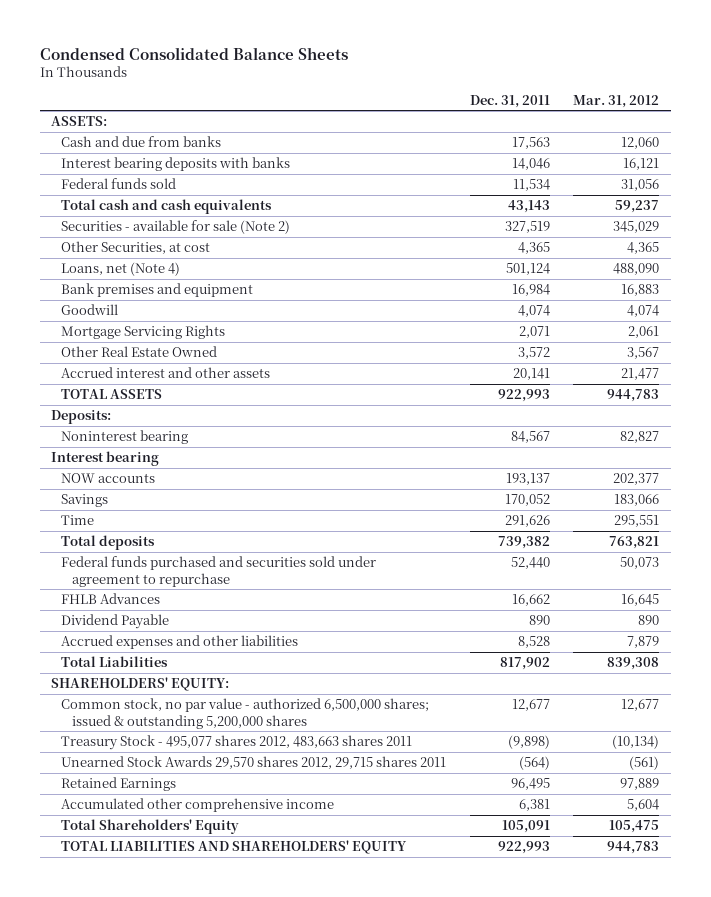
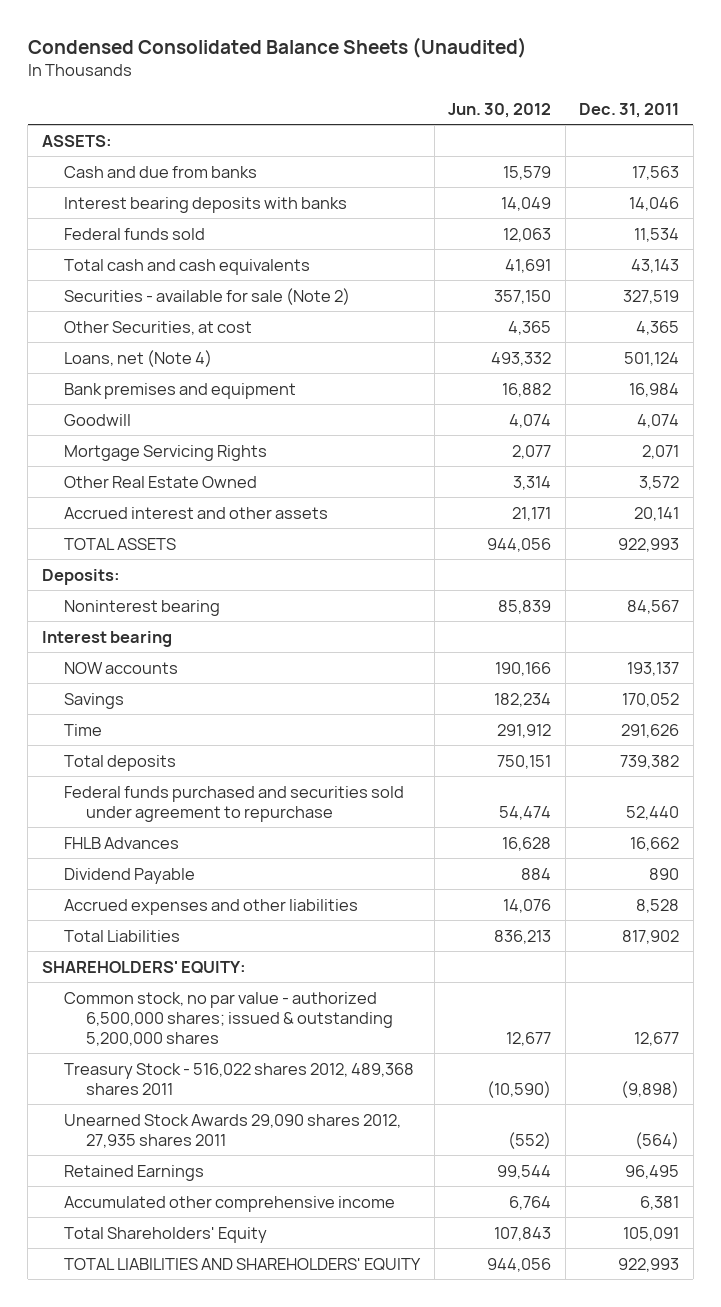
- Condensed Consolidated Balance Sheets
+ Condensed Consolidated Balance Sheets (Unaudited)
- | Dec. 31, 2011 | Mar. 31, 2012
+ | Jun. 30, 2012 | Dec. 31, 2011
- Treasury Stock - 495,077 shares 2012, 483,663 shares 2011 | (9,898) | (10,134)
- Unearned Stock Awards 29,570 shares 2012, 29,715 shares 2011 | (564) | (561)
+ Treasury Stock - 516,022 shares 2012, 489,368 shares 2011 | (10,590) | (9,898)
+ Unearned Stock Awards 29,090 shares 2012, 27,935 shares 2011 | (552) | (564)

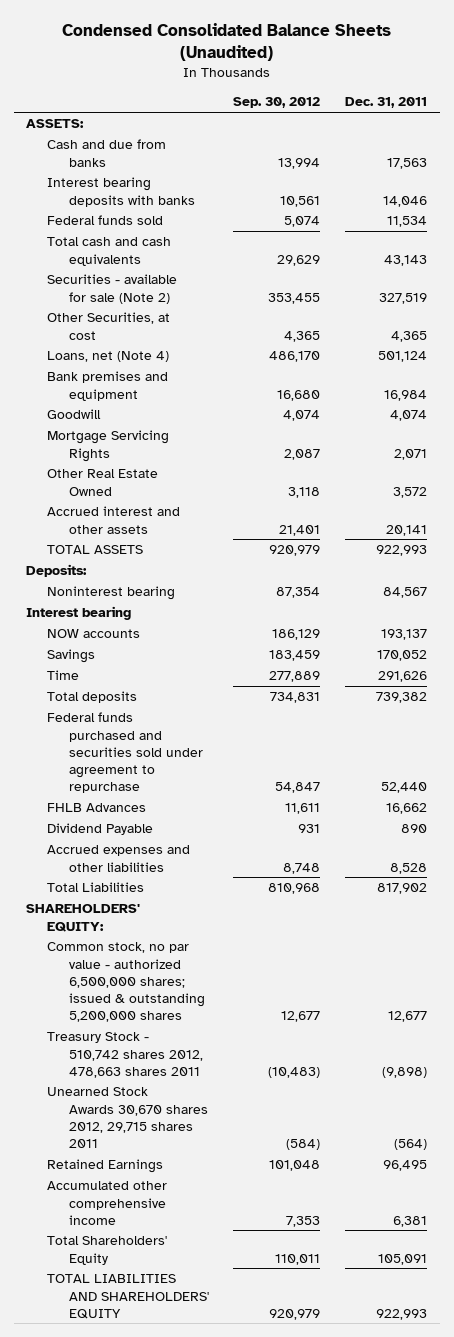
- | Jun. 30, 2012 | Dec. 31, 2011
+ | Sep. 30, 2012 | Dec. 31, 2011
- Treasury Stock - 516,022 shares 2012, 489,368 shares 2011 | (10,590) | (9,898)
- Unearned Stock Awards 29,090 shares 2012, 27,935 shares 2011 | (552) | (564)
+ Treasury Stock - 510,742 shares 2012, 478,663 shares 2011 | (10,483) | (9,898)
+ Unearned Stock Awards 30,670 shares 2012, 29,715 shares 2011 | (584) | (564)

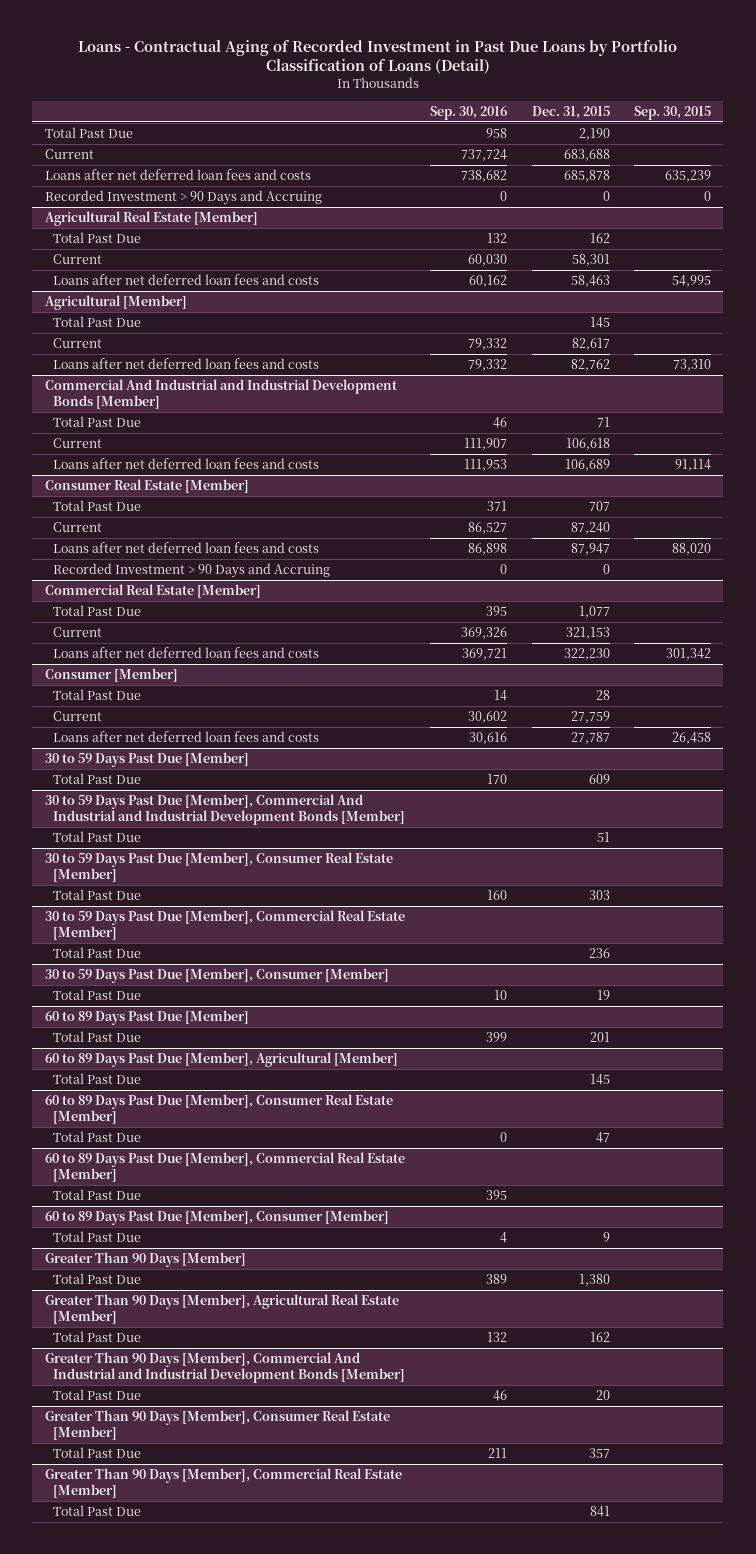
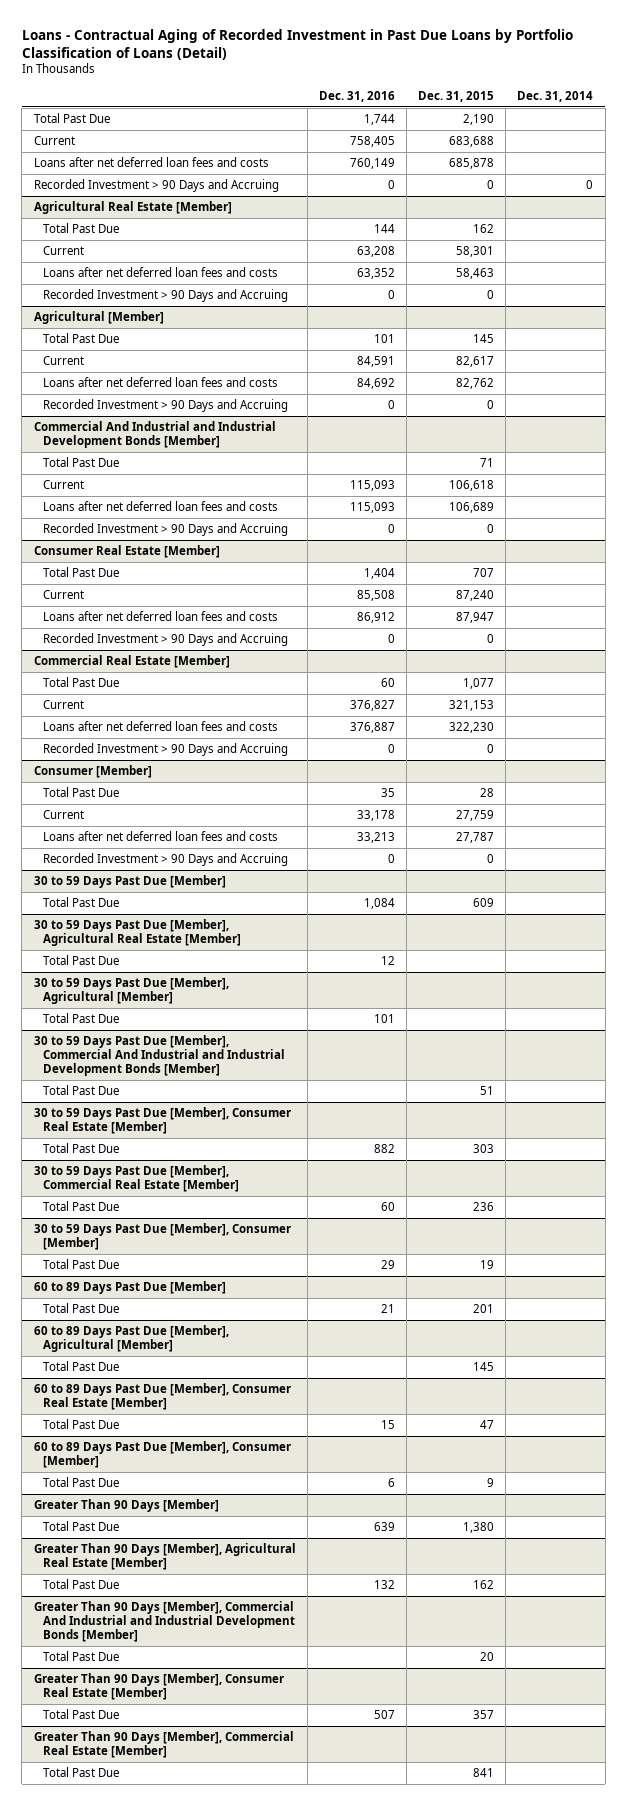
- | Sep. 30, 2016 | Dec. 31, 2015 | Sep. 30, 2015
+ | Dec. 31, 2016 | Dec. 31, 2015 | Dec. 31, 2014
@ Agricultural Real Estate [Member]
+ Recorded Investment > 90 Days and Accruing | 0 | 0 |
@ Agricultural [Member]
+ Recorded Investment > 90 Days and Accruing | 0 | 0 |
@ Commercial And Industrial and Industrial Development Bonds [Member]
+ Recorded Investment > 90 Days and Accruing | 0 | 0 |
@ Commercial Real Estate [Member]
+ Recorded Investment > 90 Days and Accruing | 0 | 0 |
@ Consumer [Member]
+ Recorded Investment > 90 Days and Accruing | 0 | 0 |
+ 30 to 59 Days Past Due [Member], Agricultural Real Estate [Member]
+ Total Past Due | 12 | |
+ 30 to 59 Days Past Due [Member], Agricultural [Member]
+ Total Past Due | 101 | |
- 60 to 89 Days Past Due [Member], Commercial Real Estate [Member]
- Total Past Due | 395 | |

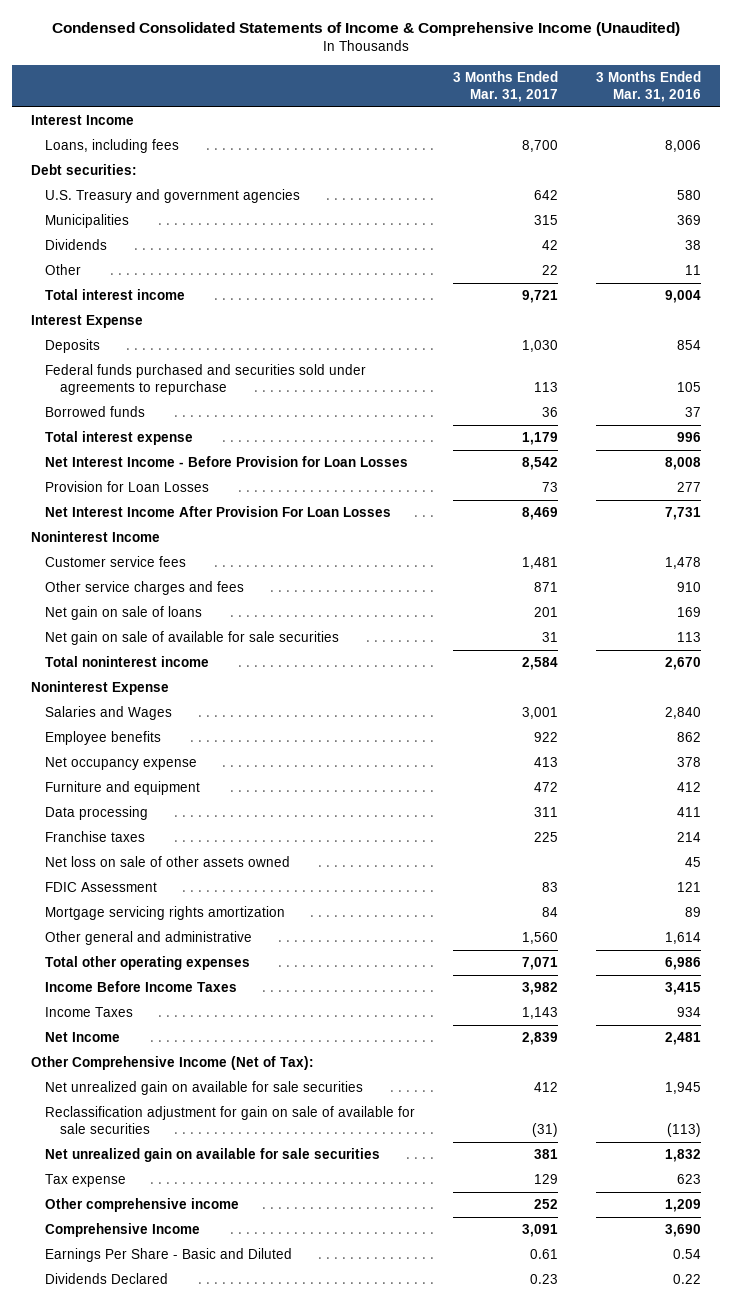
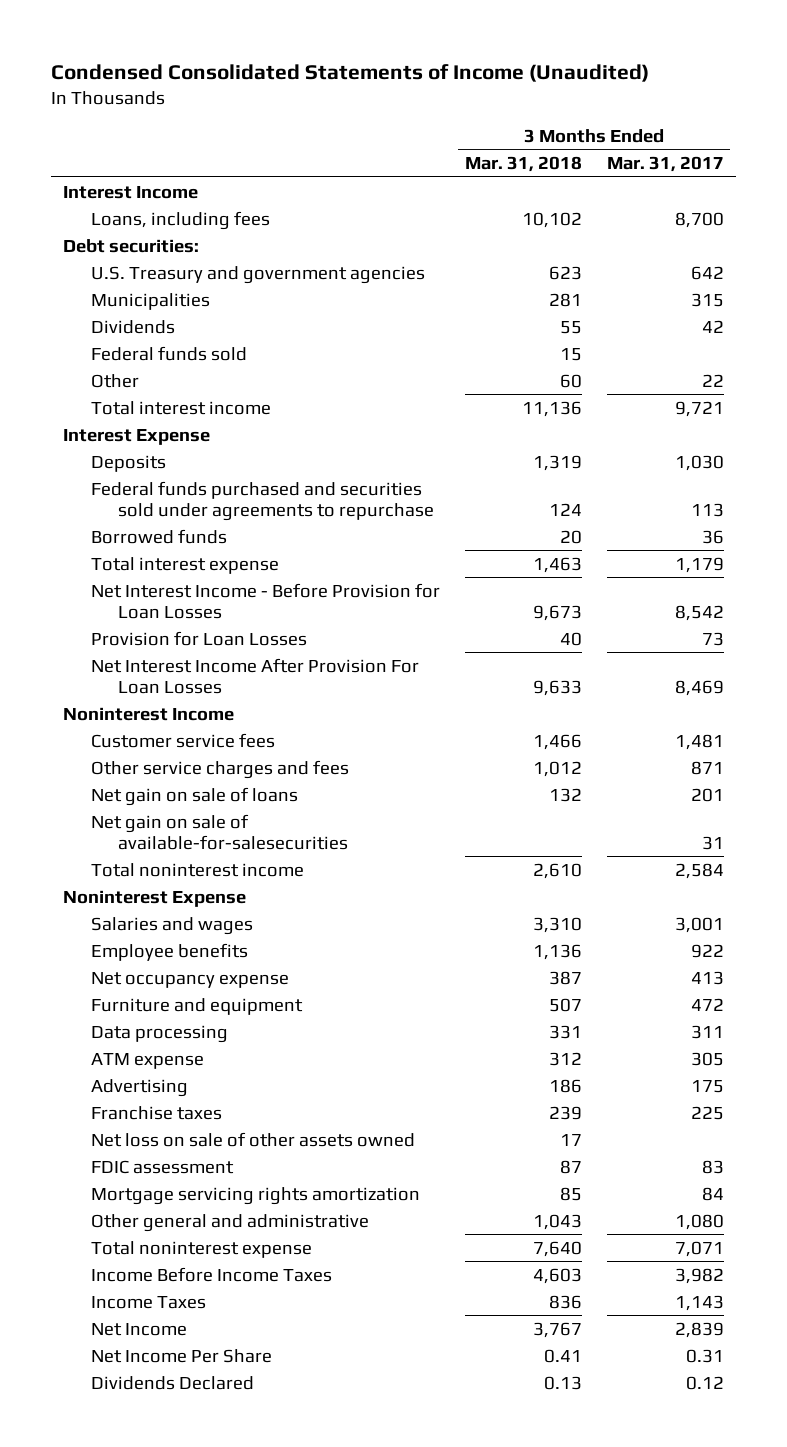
- Condensed Consolidated Statements of Income & Comprehensive Income (Unaudited)
+ Condensed Consolidated Statements of Income (Unaudited)
- | 3 Months Ended Mar. 31, 2017 | 3 Months Ended Mar. 31, 2016
+ | 3 Months Ended Mar. 31, 2018 | 3 Months Ended Mar. 31, 2017
+ Federal funds sold | 15 |
- Net gain on sale of available for sale securities | 31 | 113
+ Net gain on sale of available-for-salesecurities | | 31
- Salaries and Wages | 3,001 | 2,840
+ Salaries and wages | 3,310 | 3,001
+ ATM expense | 312 | 305
+ Advertising | 186 | 175
- FDIC Assessment | 83 | 121
+ FDIC assessment | 87 | 83
- Other general and administrative | 1,560 | 1,614
- Total other operating expenses | 7,071 | 6,986
+ Other general and administrative | 1,043 | 1,080
+ Total noninterest expense | 7,640 | 7,071
- Other Comprehensive Income (Net of Tax):
- Net unrealized gain on available for sale securities | 412 | 1,945
- Reclassification adjustment for gain on sale of available for sale securities | (31) | (113)
- Net unrealized gain on available for sale securities | 381 | 1,832
- Tax expense | 129 | 623
- Other comprehensive income | 252 | 1,209
- Comprehensive Income | 3,091 | 3,690
- Earnings Per Share - Basic and Diluted | 0.61 | 0.54
- Dividends Declared | 0.23 | 0.22
+ Net Income Per Share | 0.41 | 0.31
+ Dividends Declared | 0.13 | 0.12

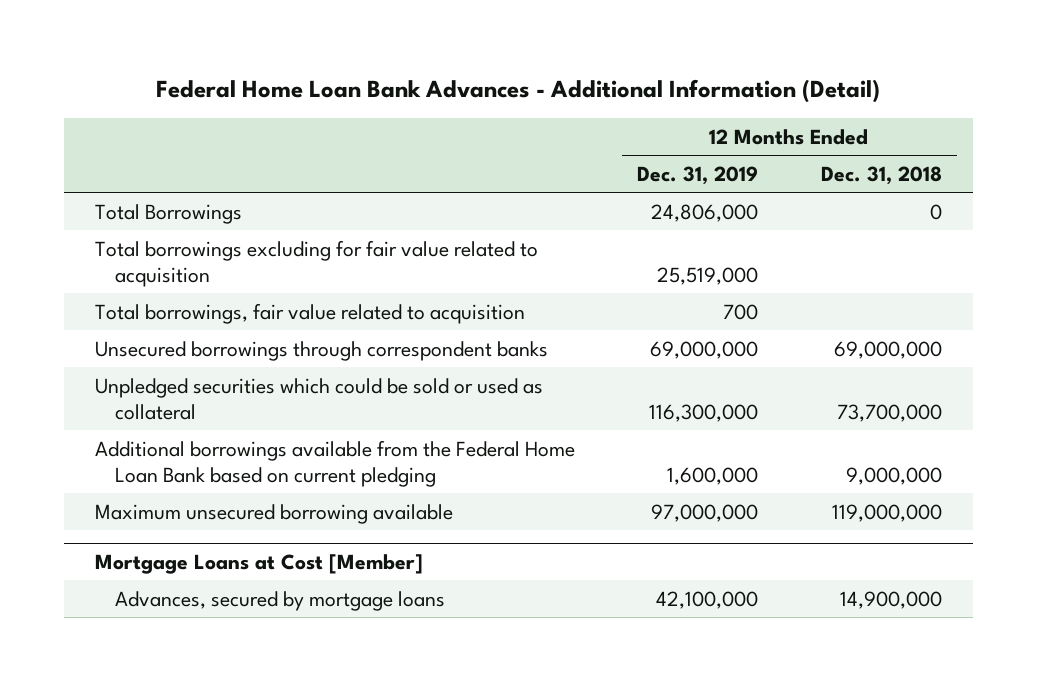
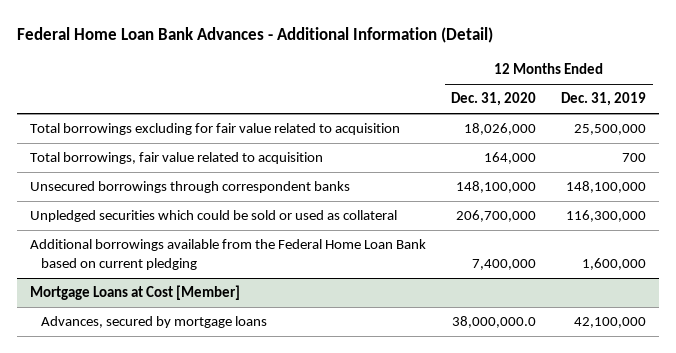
- | 12 Months Ended Dec. 31, 2019 | 12 Months Ended Dec. 31, 2018
+ | 12 Months Ended Dec. 31, 2020 | 12 Months Ended Dec. 31, 2019
- Total Borrowings | 24,806,000 | 0
- Total borrowings excluding for fair value related to acquisition | 25,519,000 |
+ Total borrowings excluding for fair value related to acquisition | 18,026,000 | 25,500,000
- Unsecured borrowings through correspondent banks | 69,000,000 | 69,000,000
+ Unsecured borrowings through correspondent banks | 148,100,000 | 148,100,000
- Maximum unsecured borrowing available | 97,000,000 | 119,000,000

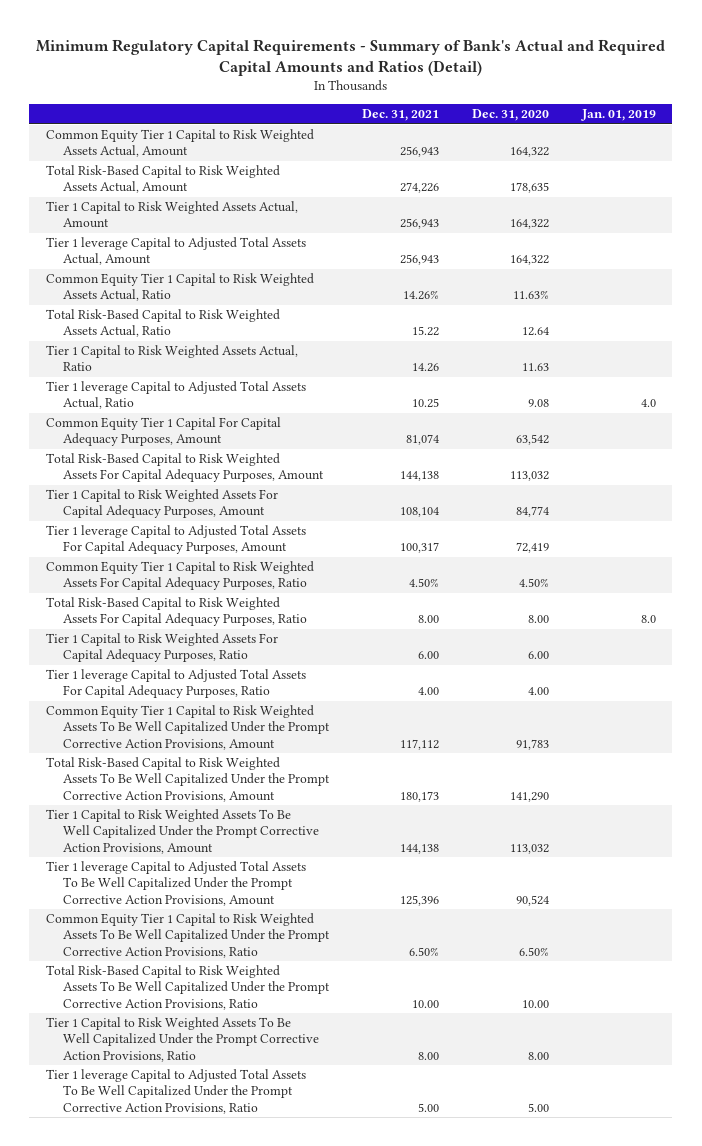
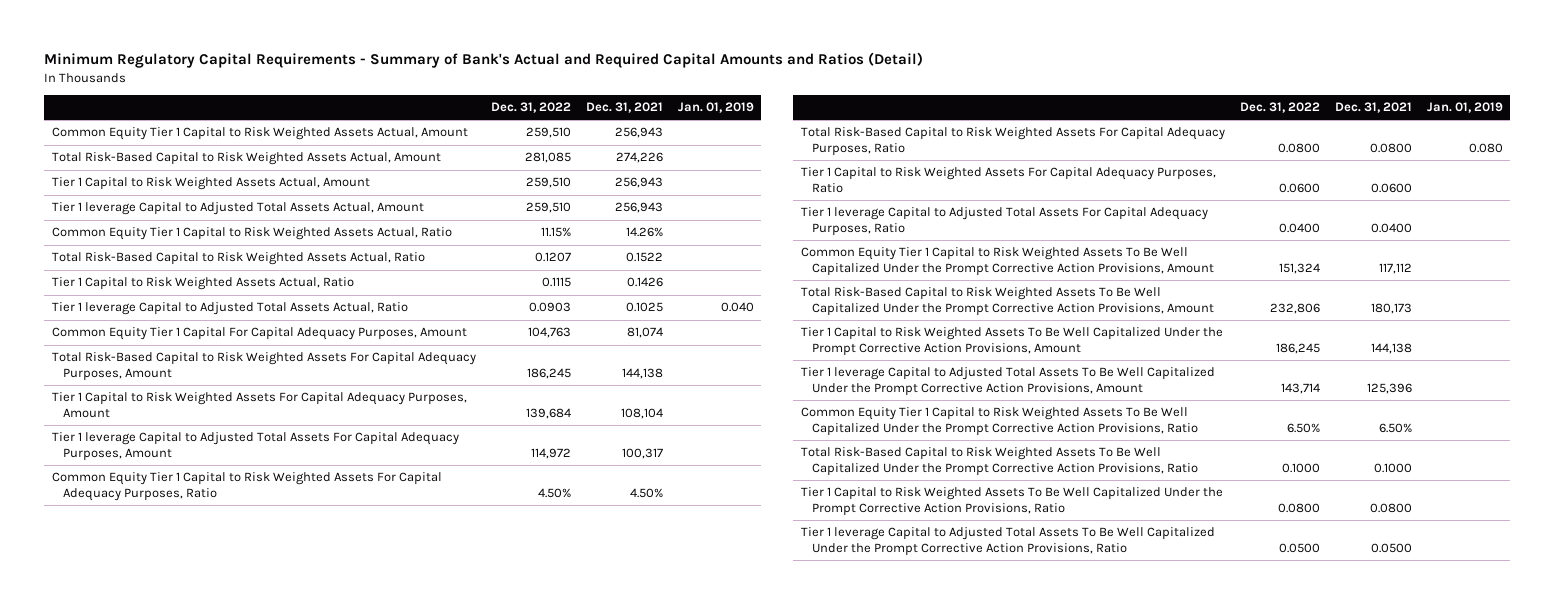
- | Dec. 31, 2021 | Dec. 31, 2020 | Jan. 01, 2019
+ | Dec. 31, 2022 | Dec. 31, 2021 | Jan. 01, 2019
- Total Risk-Based Capital to Risk Weighted Assets Actual, Ratio | 15.22 | 12.64 |
- Tier 1 Capital to Risk Weighted Assets Actual, Ratio | 14.26 | 11.63 |
- Tier 1 leverage Capital to Adjusted Total Assets Actual, Ratio | 10.25 | 9.08 | 4.0
+ Total Risk-Based Capital to Risk Weighted Assets Actual, Ratio | 0.1207 | 0.1522 |
+ Tier 1 Capital to Risk Weighted Assets Actual, Ratio | 0.1115 | 0.1426 |
+ Tier 1 leverage Capital to Adjusted Total Assets Actual, Ratio | 0.0903 | 0.1025 | 0.040
- Total Risk-Based Capital to Risk Weighted Assets For Capital Adequacy Purposes, Ratio | 8.00 | 8.00 | 8.0
- Tier 1 Capital to Risk Weighted Assets For Capital Adequacy Purposes, Ratio | 6.00 | 6.00 |
- Tier 1 leverage Capital to Adjusted Total Assets For Capital Adequacy Purposes, Ratio | 4.00 | 4.00 |
+ Total Risk-Based Capital to Risk Weighted Assets For Capital Adequacy Purposes, Ratio | 0.0800 | 0.0800 | 0.080
+ Tier 1 Capital to Risk Weighted Assets For Capital Adequacy Purposes, Ratio | 0.0600 | 0.0600 |
+ Tier 1 leverage Capital to Adjusted Total Assets For Capital Adequacy Purposes, Ratio | 0.0400 | 0.0400 |
- Total Risk-Based Capital to Risk Weighted Assets To Be Well Capitalized Under the Prompt Corrective Action Provisions, Ratio | 10.00 | 10.00 |
- Tier 1 Capital to Risk Weighted Assets To Be Well Capitalized Under the Prompt Corrective Action Provisions, Ratio | 8.00 | 8.00 |
- Tier 1 leverage Capital to Adjusted Total Assets To Be Well Capitalized Under the Prompt Corrective Action Provisions, Ratio | 5.00 | 5.00 |
+ Total Risk-Based Capital to Risk Weighted Assets To Be Well Capitalized Under the Prompt Corrective Action Provisions, Ratio | 0.1000 | 0.1000 |
+ Tier 1 Capital to Risk Weighted Assets To Be Well Capitalized Under the Prompt Corrective Action Provisions, Ratio | 0.0800 | 0.0800 |
+ Tier 1 leverage Capital to Adjusted Total Assets To Be Well Capitalized Under the Prompt Corrective Action Provisions, Ratio | 0.0500 | 0.0500 |

